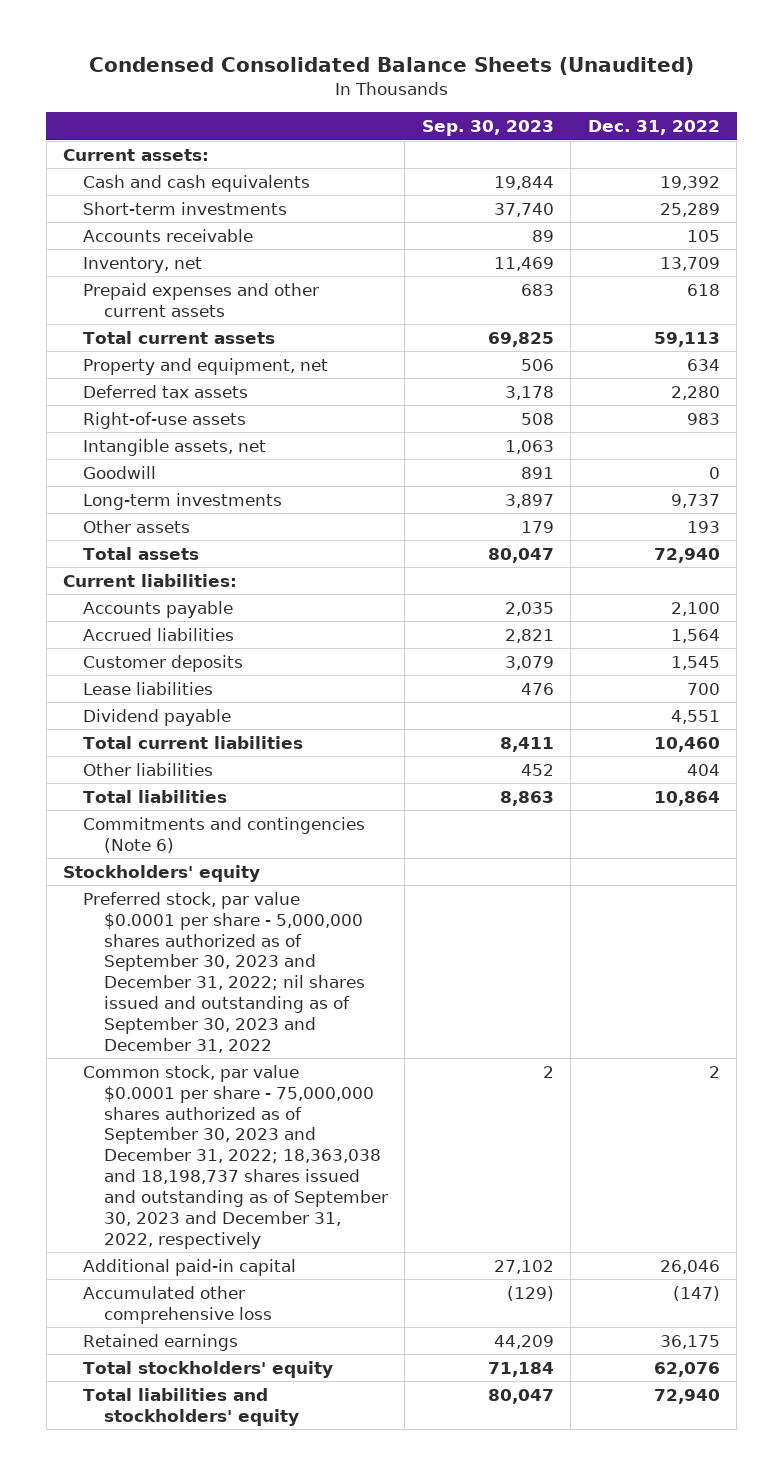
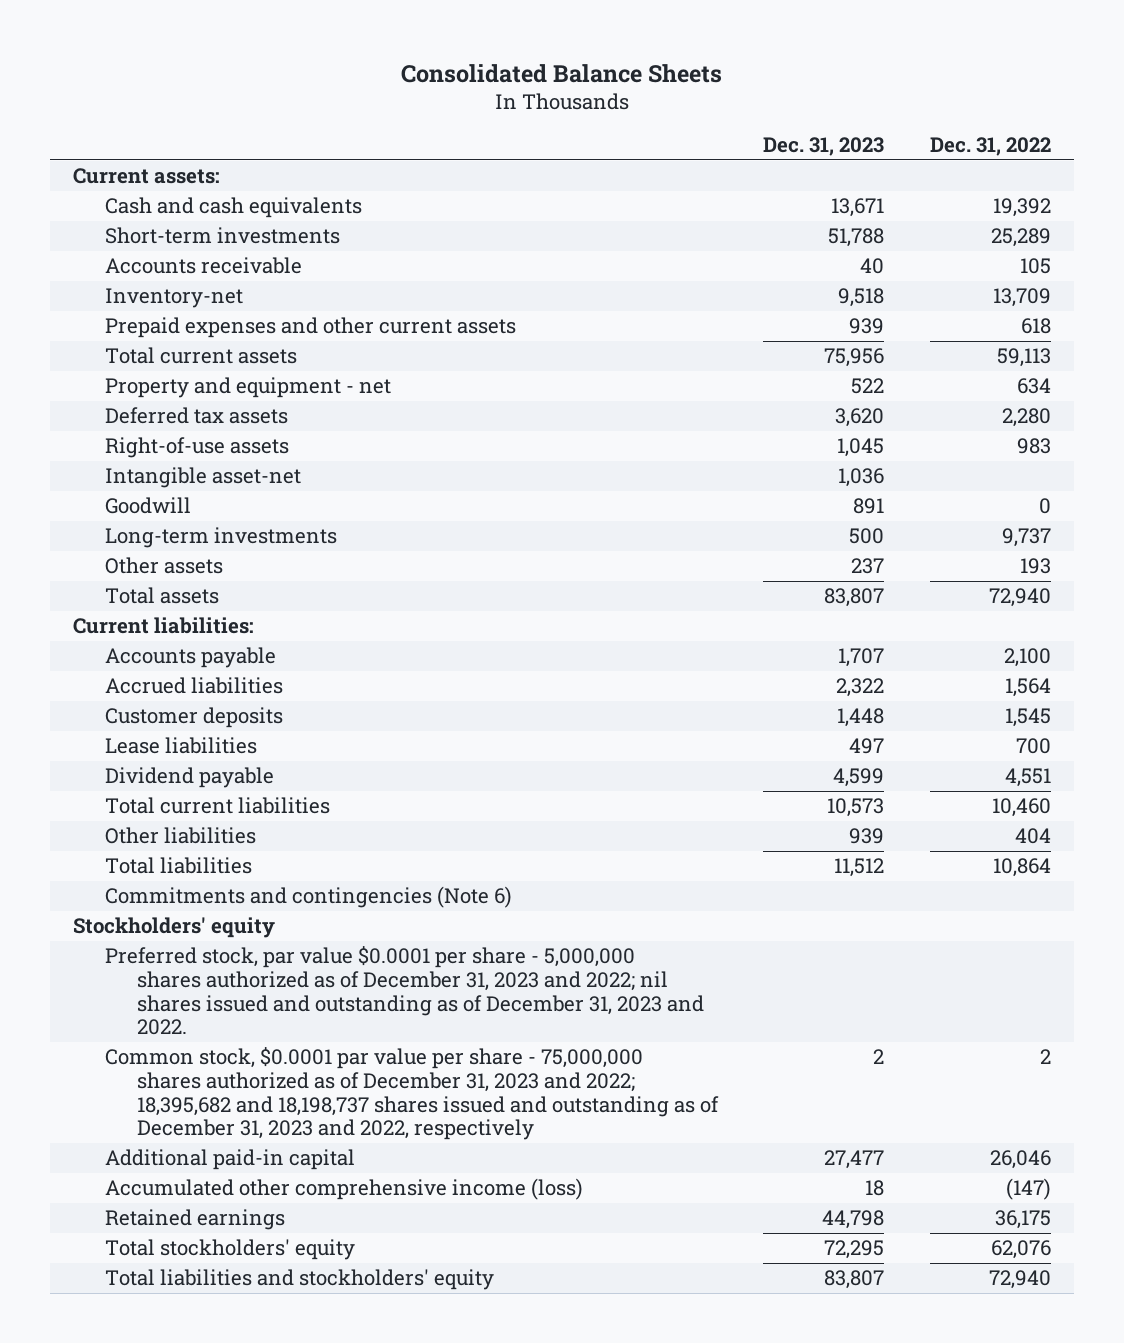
- Condensed Consolidated Balance Sheets (Unaudited)
+ Consolidated Balance Sheets
- | Sep. 30, 2023 | Dec. 31, 2022
+ | Dec. 31, 2023 | Dec. 31, 2022
- Inventory, net | 11,469 | 13,709
+ Inventory-net | 9,518 | 13,709
- Property and equipment, net | 506 | 634
+ Property and equipment - net | 522 | 634
- Intangible assets, net | 1,063 |
+ Intangible asset-net | 1,036 |
- Preferred stock, par value $0.0001 per share - 5,000,000 shares authorized as of September 30, 2023 and December 31, 2022; nil shares issued and outstanding as of September 30, 2023 and December 31, 2022
- Common stock, par value $0.0001 per share - 75,000,000 shares authorized as of September 30, 2023 and December 31, 2022; 18,363,038 and 18,198,737 shares issued and outstanding as of September 30, 2023 and December 31, 2022, respectively | 2 | 2
+ Preferred stock, par value $0.0001 per share - 5,000,000 shares authorized as of December 31, 2023 and 2022; nil shares issued and outstanding as of December 31, 2023 and 2022.
+ Common stock, $0.0001 par value per share - 75,000,000 shares authorized as of December 31, 2023 and 2022; 18,395,682 and 18,198,737 shares issued and outstanding as of December 31, 2023 and 2022, respectively | 2 | 2
- Accumulated other comprehensive loss | (129) | (147)
+ Accumulated other comprehensive income (loss) | 18 | (147)

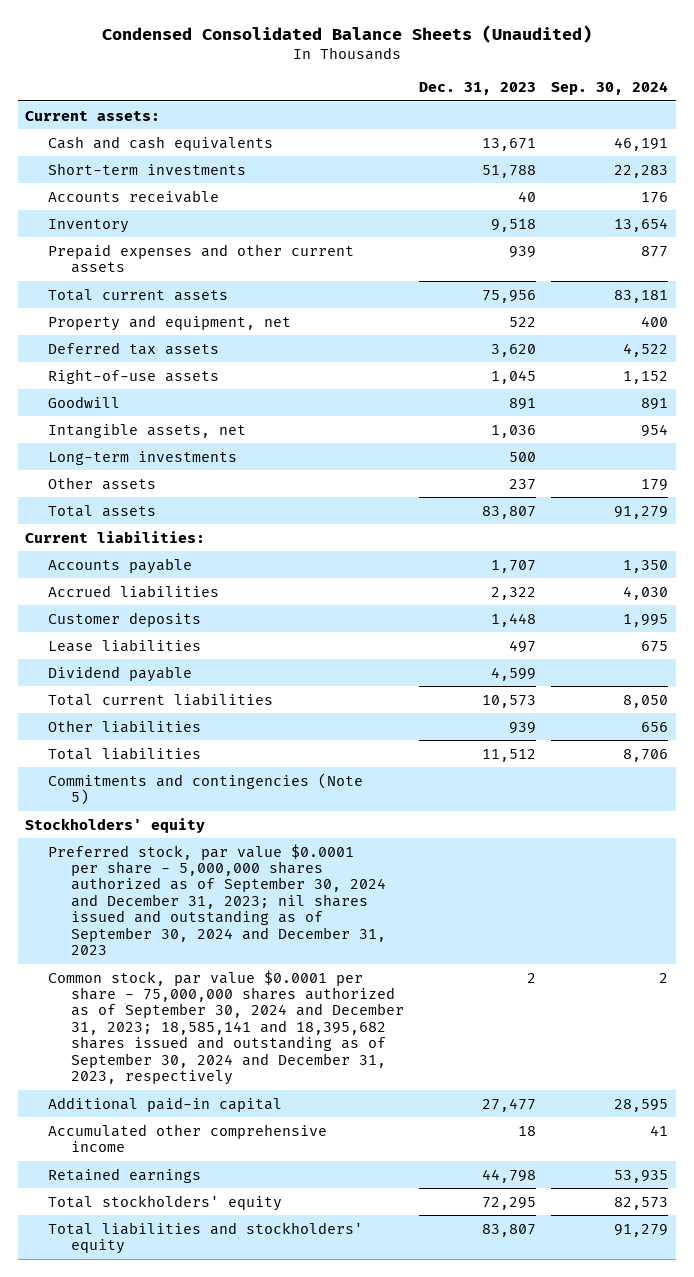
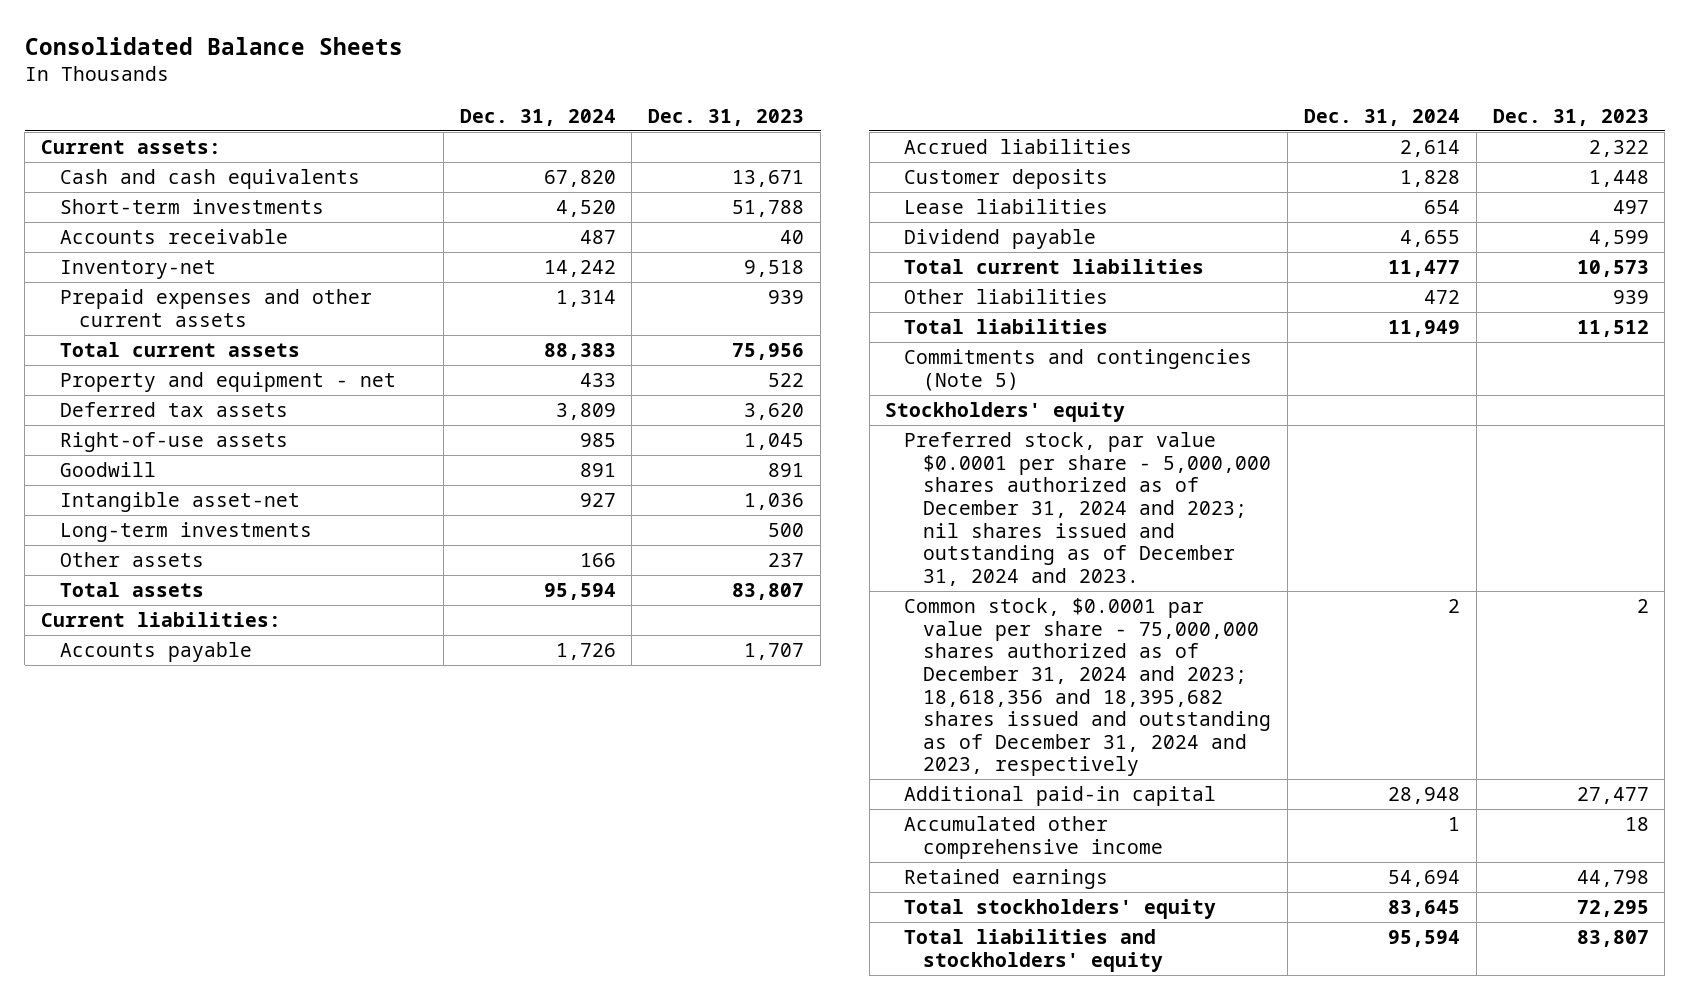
- Condensed Consolidated Balance Sheets (Unaudited)
+ Consolidated Balance Sheets
- | Dec. 31, 2023 | Sep. 30, 2024
+ | Dec. 31, 2024 | Dec. 31, 2023
- Inventory | 9,518 | 13,654
+ Inventory-net | 14,242 | 9,518
- Property and equipment, net | 522 | 400
+ Property and equipment - net | 433 | 522
- Intangible assets, net | 1,036 | 954
+ Intangible asset-net | 927 | 1,036
- Preferred stock, par value $0.0001 per share - 5,000,000 shares authorized as of September 30, 2024 and December 31, 2023; nil shares issued and outstanding as of September 30, 2024 and December 31, 2023
- Common stock, par value $0.0001 per share - 75,000,000 shares authorized as of September 30, 2024 and December 31, 2023; 18,585,141 and 18,395,682 shares issued and outstanding as of September 30, 2024 and December 31, 2023, respectively | 2 | 2
+ Preferred stock, par value $0.0001 per share - 5,000,000 shares authorized as of December 31, 2024 and 2023; nil shares issued and outstanding as of December 31, 2024 and 2023.
+ Common stock, $0.0001 par value per share - 75,000,000 shares authorized as of December 31, 2024 and 2023; 18,618,356 and 18,395,682 shares issued and outstanding as of December 31, 2024 and 2023, respectively | 2 | 2

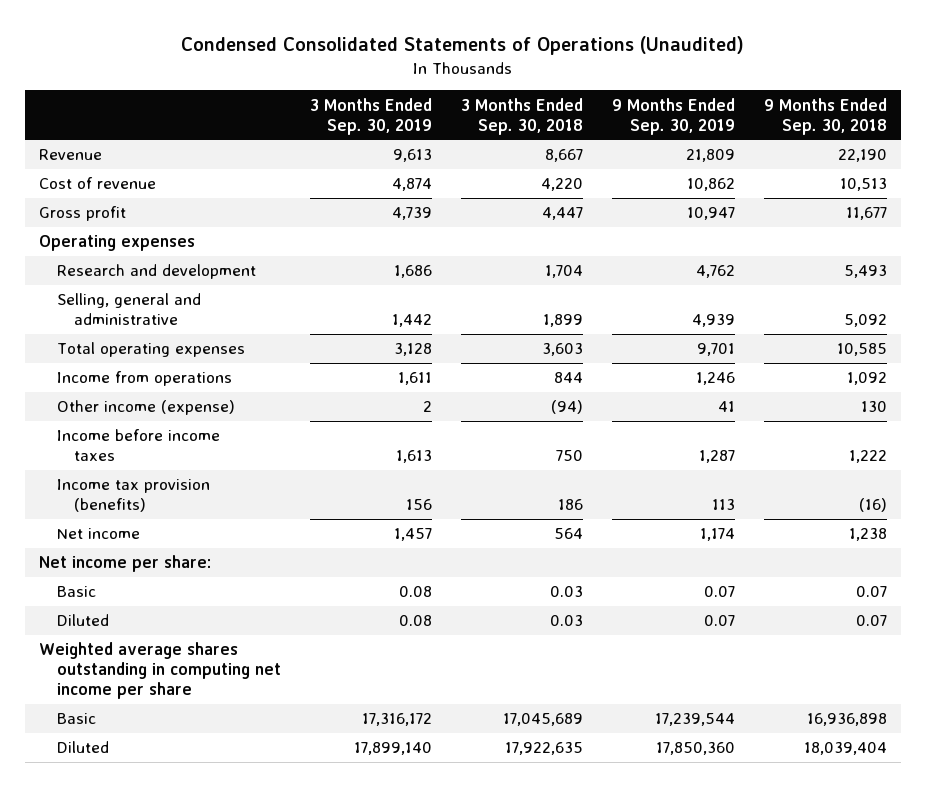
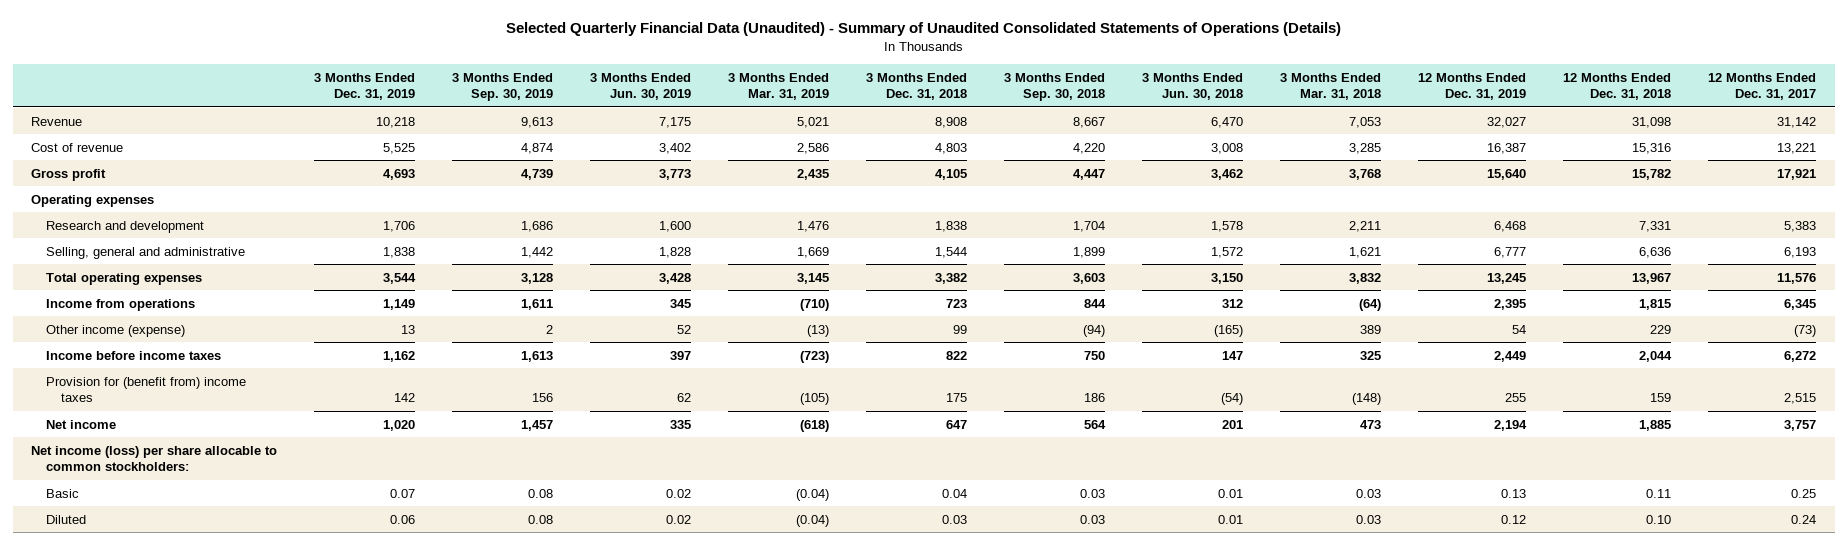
- Condensed Consolidated Statements of Operations (Unaudited)
+ Selected Quarterly Financial Data (Unaudited) - Summary of Unaudited Consolidated Statements of Operations (Details)
- | 3 Months Ended Sep. 30, 2019 | 3 Months Ended Sep. 30, 2018 | 9 Months Ended Sep. 30, 2019 | 9 Months Ended Sep. 30, 2018
+ | 3 Months Ended Dec. 31, 2019 | 3 Months Ended Sep. 30, 2019 | 3 Months Ended Jun. 30, 2019 | 3 Months Ended Mar. 31, 2019 | 3 Months Ended Dec. 31, 2018 | 3 Months Ended Sep. 30, 2018 | 3 Months Ended Jun. 30, 2018 | 3 Months Ended Mar. 31, 2018 | 12 Months Ended Dec. 31, 2019 | 12 Months Ended Dec. 31, 2018 | 12 Months Ended Dec. 31, 2017
- Income tax provision (benefits) | 156 | 186 | 113 | (16)
+ Provision for (benefit from) income taxes | 142 | 156 | 62 | (105) | 175 | 186 | (54) | (148) | 255 | 159 | 2,515
- Net income per share:
+ Net income (loss) per share allocable to common stockholders:
- Weighted average shares outstanding in computing net income per share
- Basic | 17,316,172 | 17,045,689 | 17,239,544 | 16,936,898
- Diluted | 17,899,140 | 17,922,635 | 17,850,360 | 18,039,404

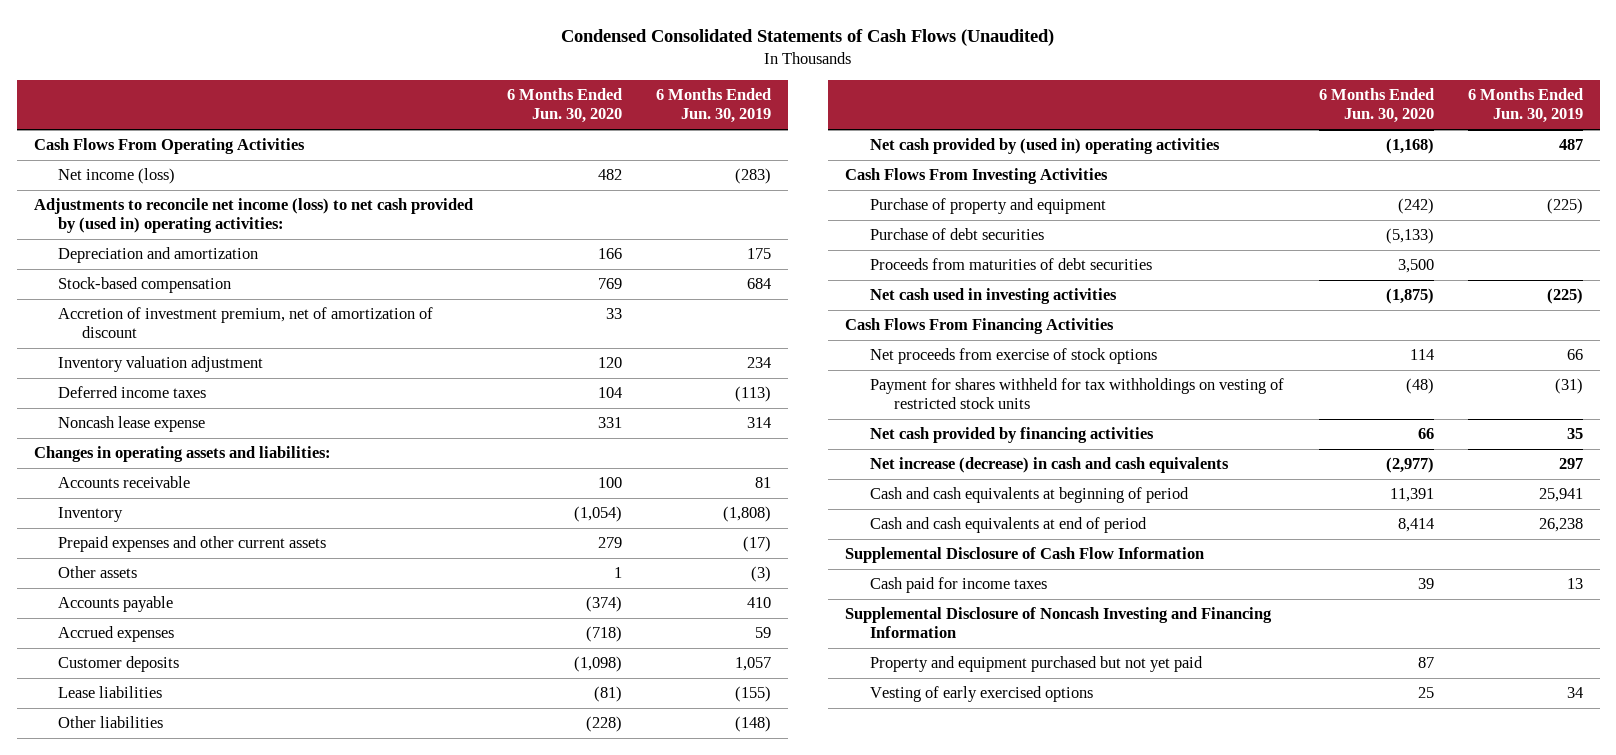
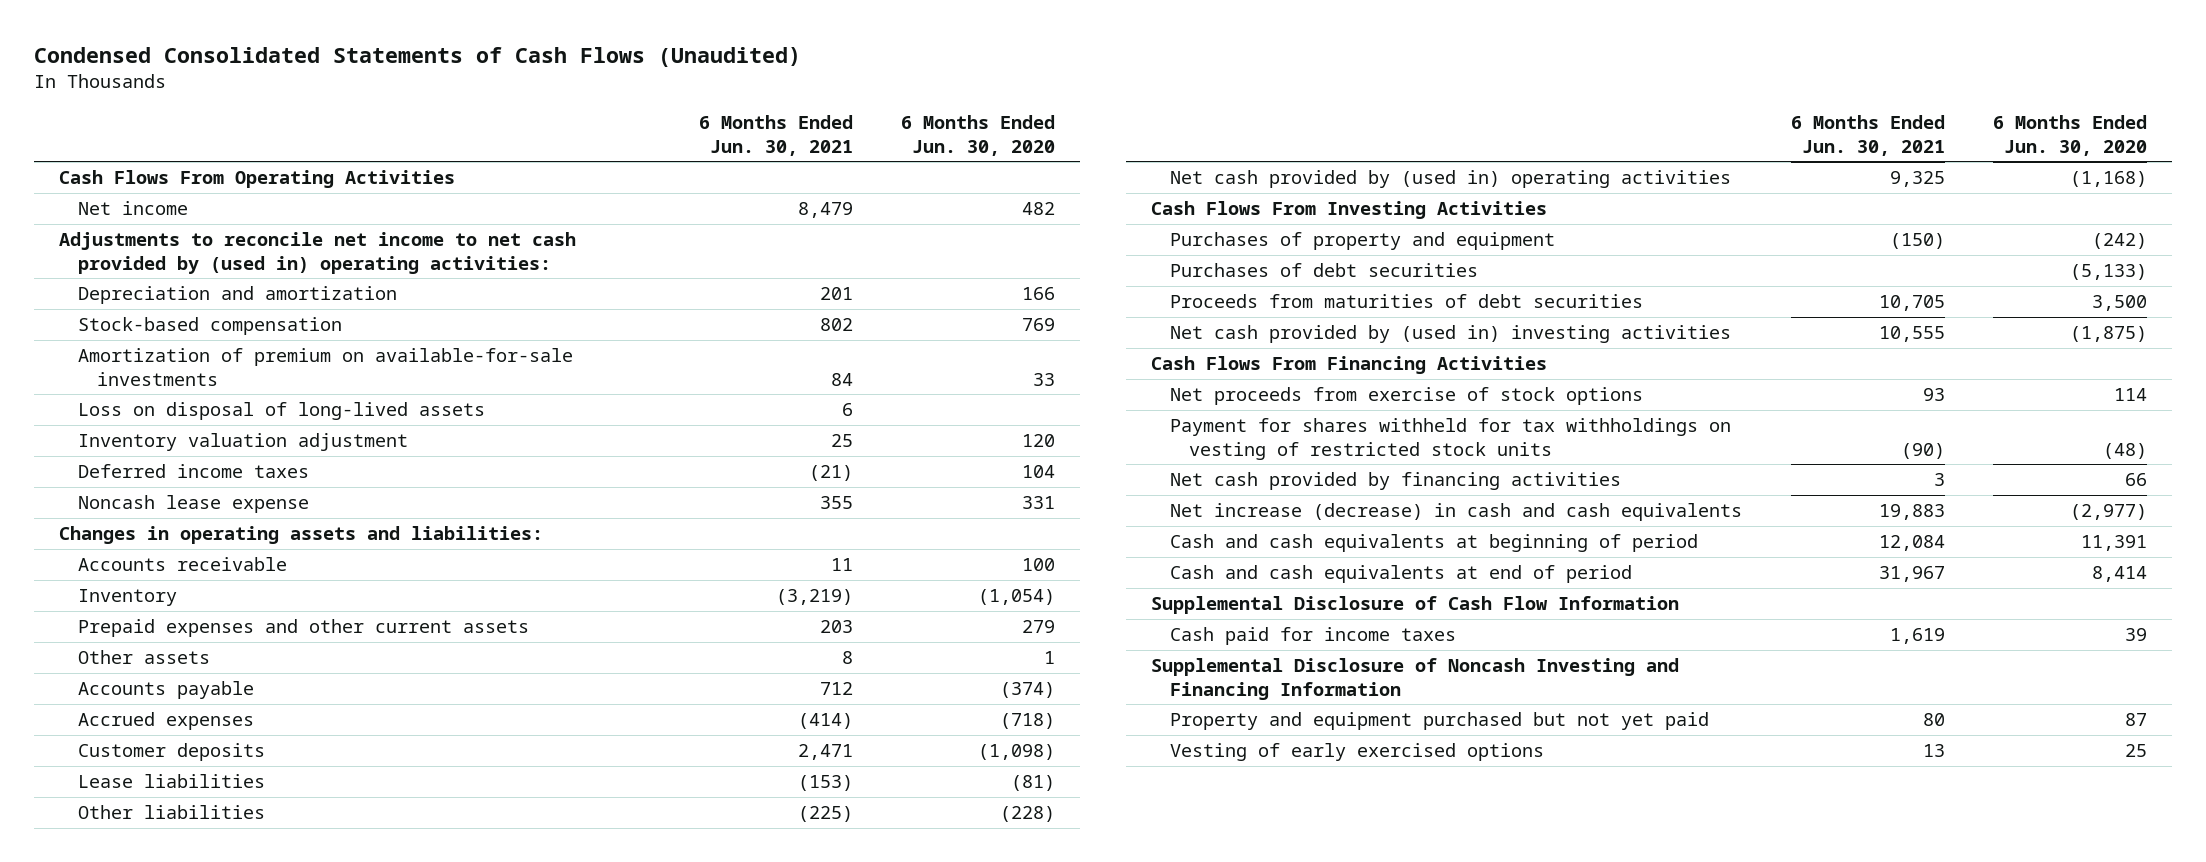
- | 6 Months Ended Jun. 30, 2020 | 6 Months Ended Jun. 30, 2019
+ | 6 Months Ended Jun. 30, 2021 | 6 Months Ended Jun. 30, 2020
- Net income (loss) | 482 | (283)
- Adjustments to reconcile net income (loss) to net cash provided by (used in) operating activities:
+ Net income | 8,479 | 482
+ Adjustments to reconcile net income to net cash provided by (used in) operating activities:
- Accretion of investment premium, net of amortization of discount | 33 |
+ Amortization of premium on available-for-sale investments | 84 | 33
+ Loss on disposal of long-lived assets | 6 |
- Purchase of property and equipment | (242) | (225)
- Purchase of debt securities | (5,133) |
+ Purchases of property and equipment | (150) | (242)
+ Purchases of debt securities | | (5,133)
- Net cash used in investing activities | (1,875) | (225)
+ Net cash provided by (used in) investing activities | 10,555 | (1,875)

